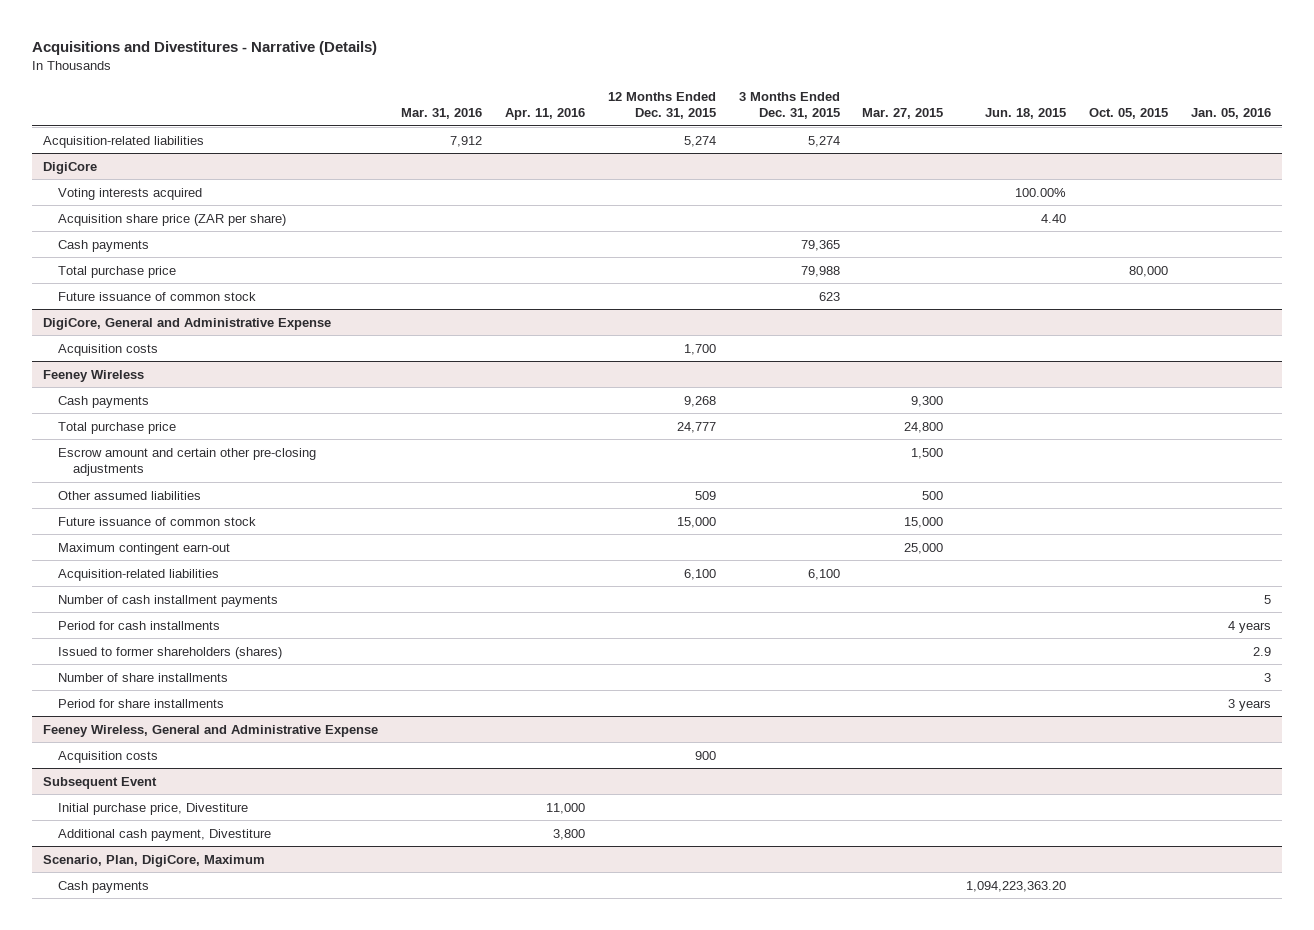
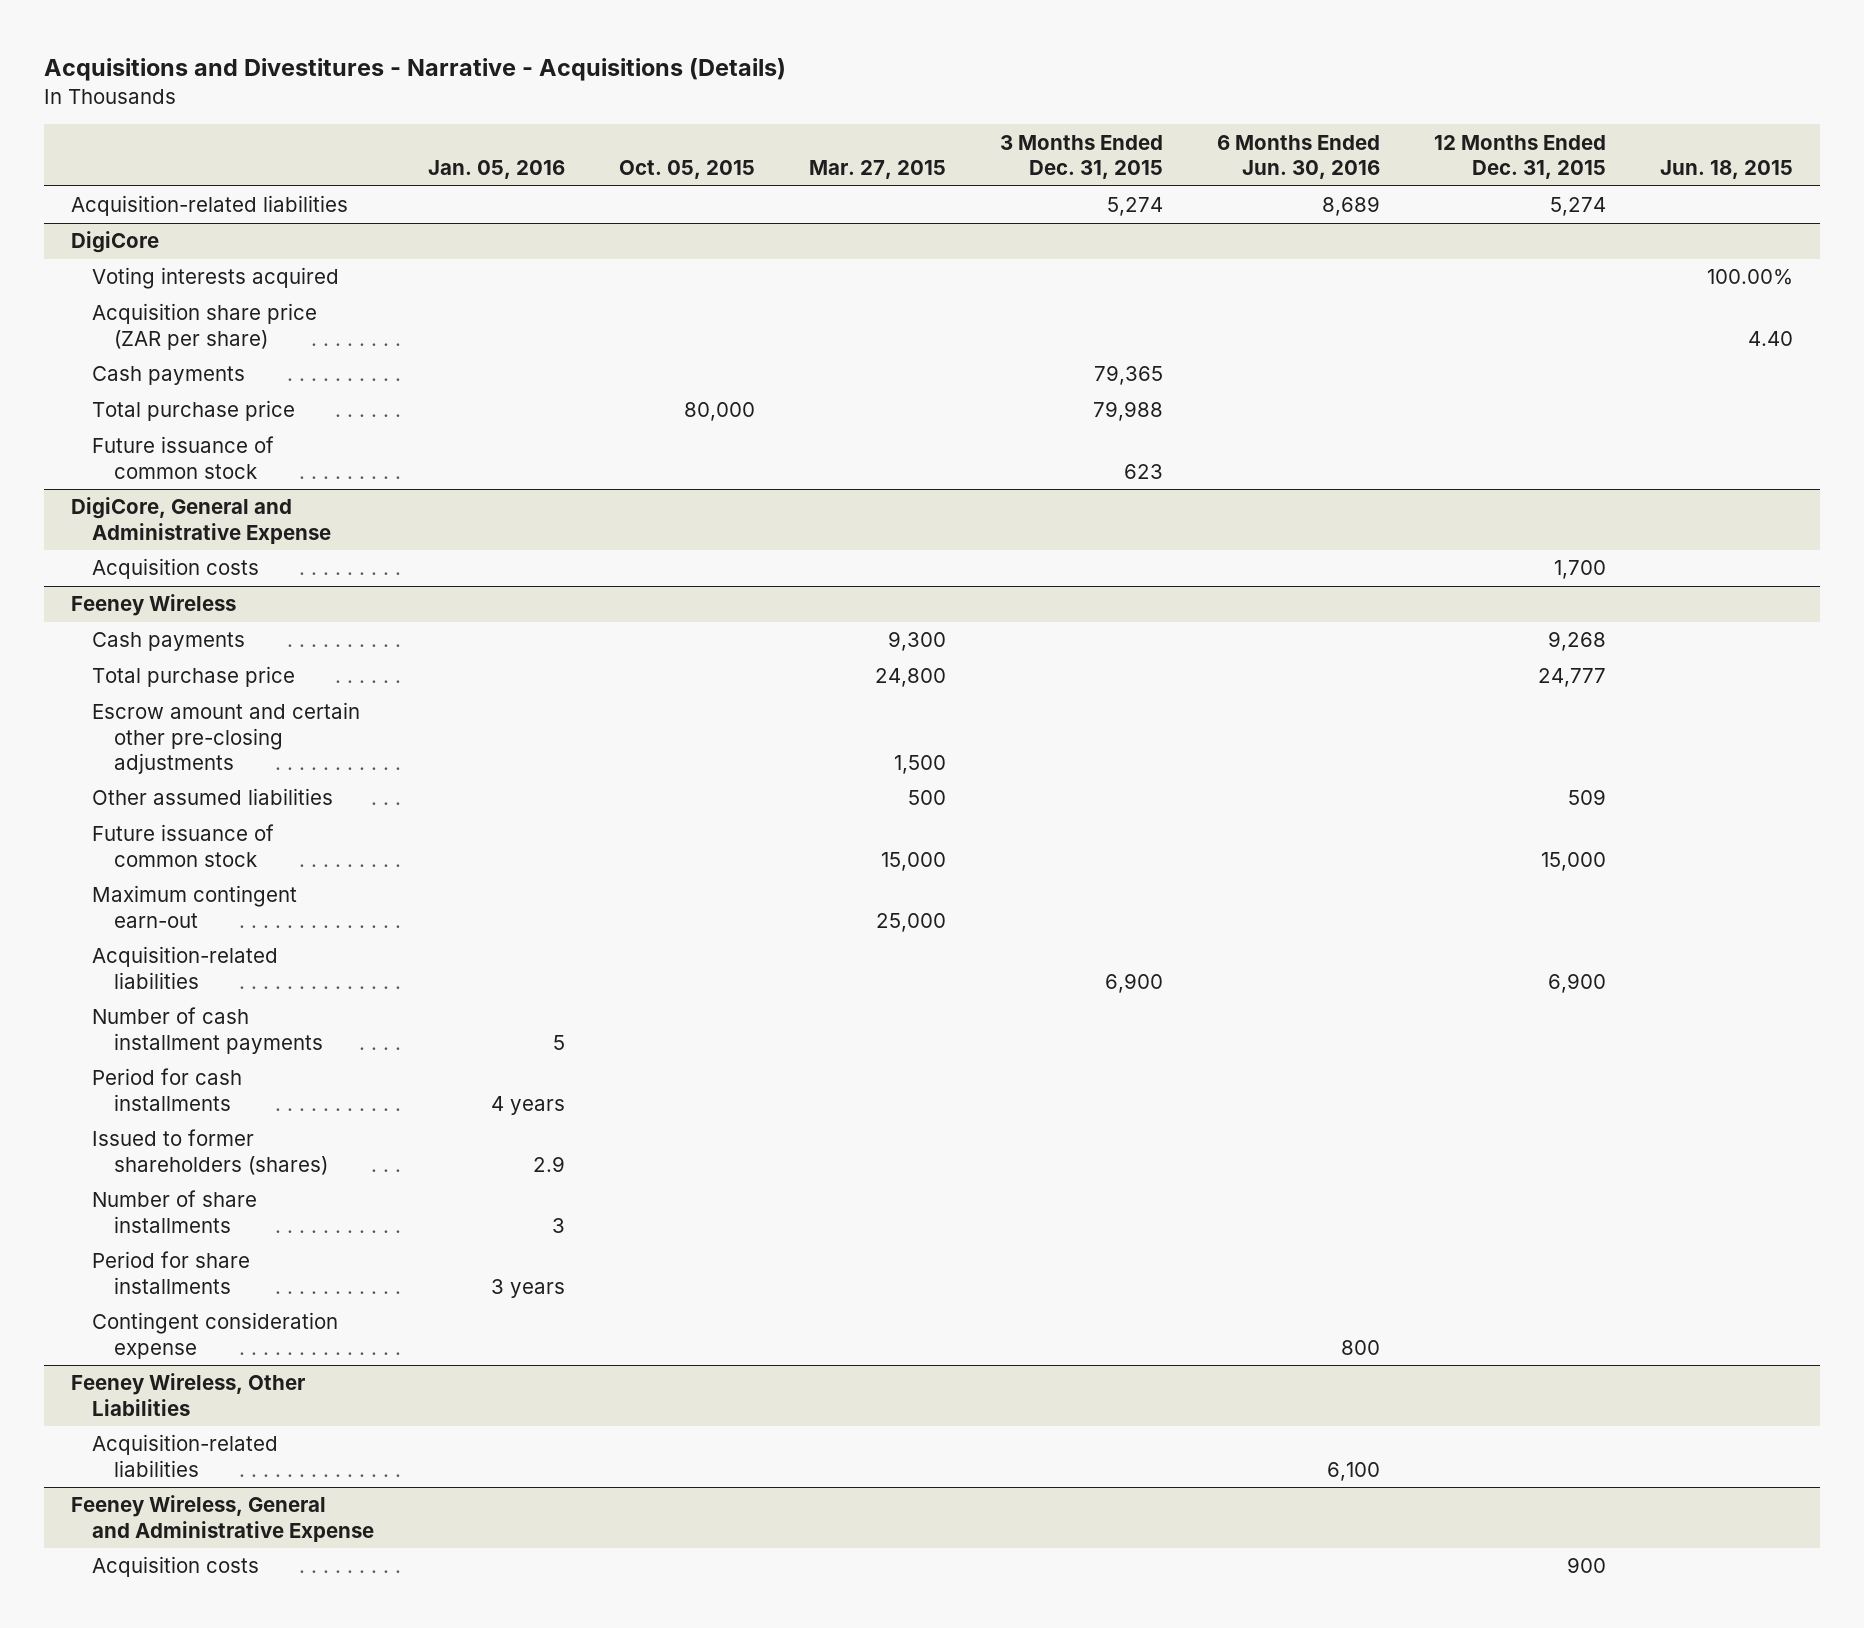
- Acquisitions and Divestitures - Narrative (Details)
+ Acquisitions and Divestitures - Narrative - Acquisitions (Details)
- | Mar. 31, 2016 | Apr. 11, 2016 | 12 Months Ended Dec. 31, 2015 | 3 Months Ended Dec. 31, 2015 | Mar. 27, 2015 | Jun. 18, 2015 | Oct. 05, 2015 | Jan. 05, 2016
+ | Jan. 05, 2016 | Oct. 05, 2015 | Mar. 27, 2015 | 3 Months Ended Dec. 31, 2015 | 6 Months Ended Jun. 30, 2016 | 12 Months Ended Dec. 31, 2015 | Jun. 18, 2015
@ Feeney Wireless
- Acquisition-related liabilities | | | 6,100 | 6,100 | | | |
+ Acquisition-related liabilities | | | | 6,900 | | 6,900 |
+ Contingent consideration expense | | | | | 800 | |
+ Feeney Wireless, Other Liabilities
+ Acquisition-related liabilities | | | | | 6,100 | |
- Subsequent Event
- Initial purchase price, Divestiture | | 11,000 | | | | | |
- Additional cash payment, Divestiture | | 3,800 | | | | | |
- Scenario, Plan, DigiCore, Maximum
- Cash payments | | | | | | 1,094,223,363.20 | |

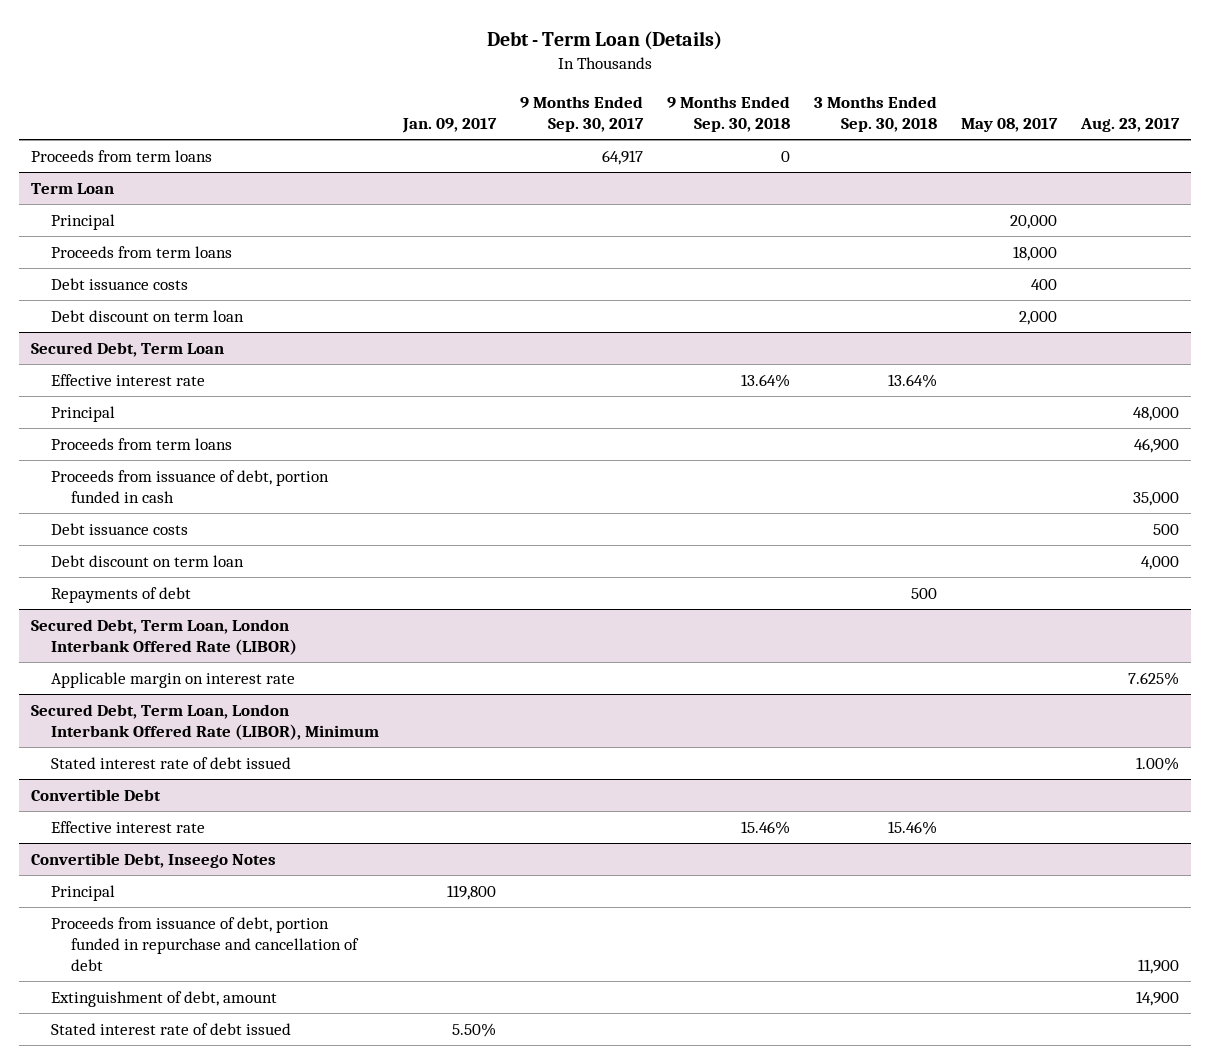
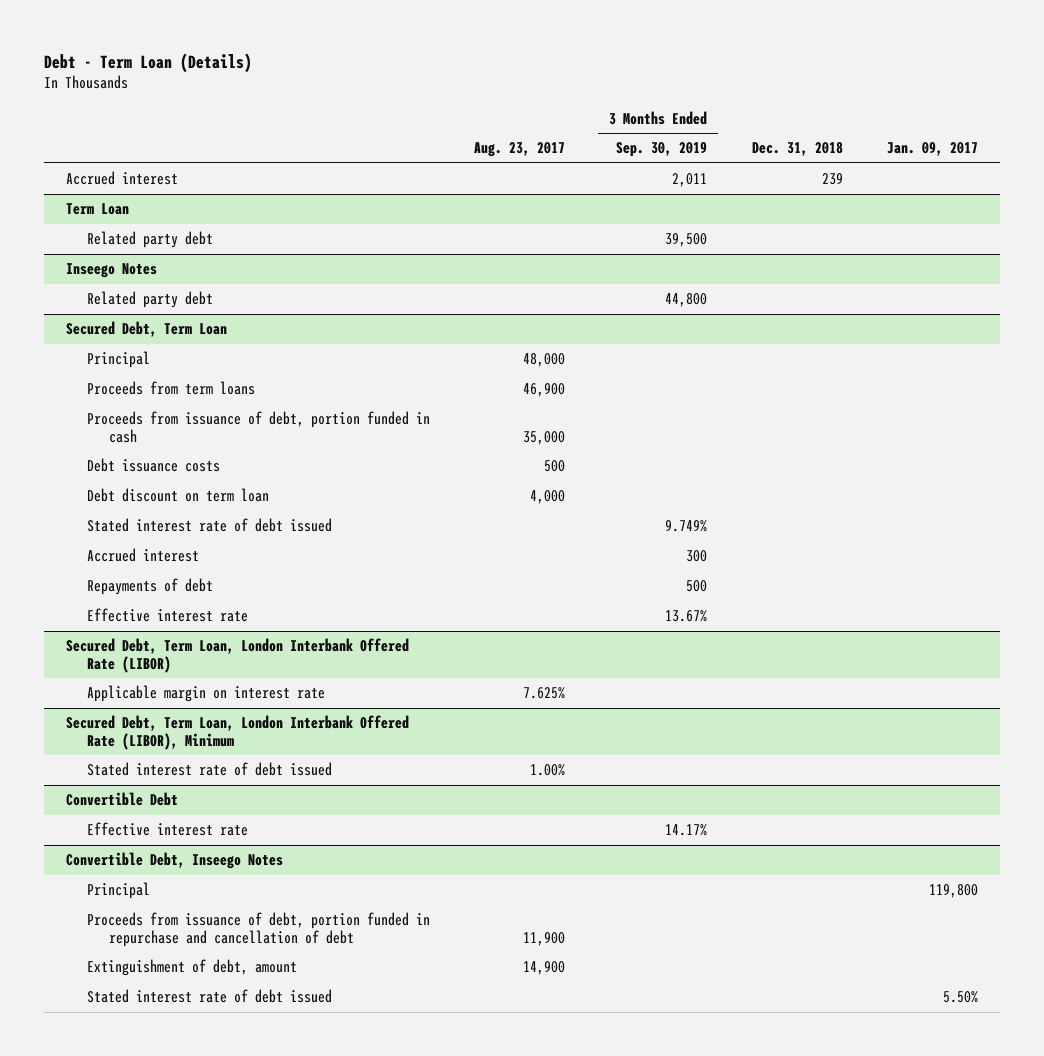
- | Jan. 09, 2017 | 9 Months Ended Sep. 30, 2017 | 9 Months Ended Sep. 30, 2018 | 3 Months Ended Sep. 30, 2018 | May 08, 2017 | Aug. 23, 2017
+ | Aug. 23, 2017 | 3 Months Ended Sep. 30, 2019 | Dec. 31, 2018 | Jan. 09, 2017
- Proceeds from term loans | | 64,917 | 0 | | |
+ Accrued interest | | 2,011 | 239 |
@ Term Loan
- Principal | | | | | 20,000 |
- Proceeds from term loans | | | | | 18,000 |
- Debt issuance costs | | | | | 400 |
- Debt discount on term loan | | | | | 2,000 |
+ Related party debt | | 39,500 | |
+ Inseego Notes
+ Related party debt | | 44,800 | |
@ Secured Debt, Term Loan
+ Stated interest rate of debt issued | | 9.749% | |
+ Accrued interest | | 300 | |
moved down: Effective interest rate | | 13.67% | |

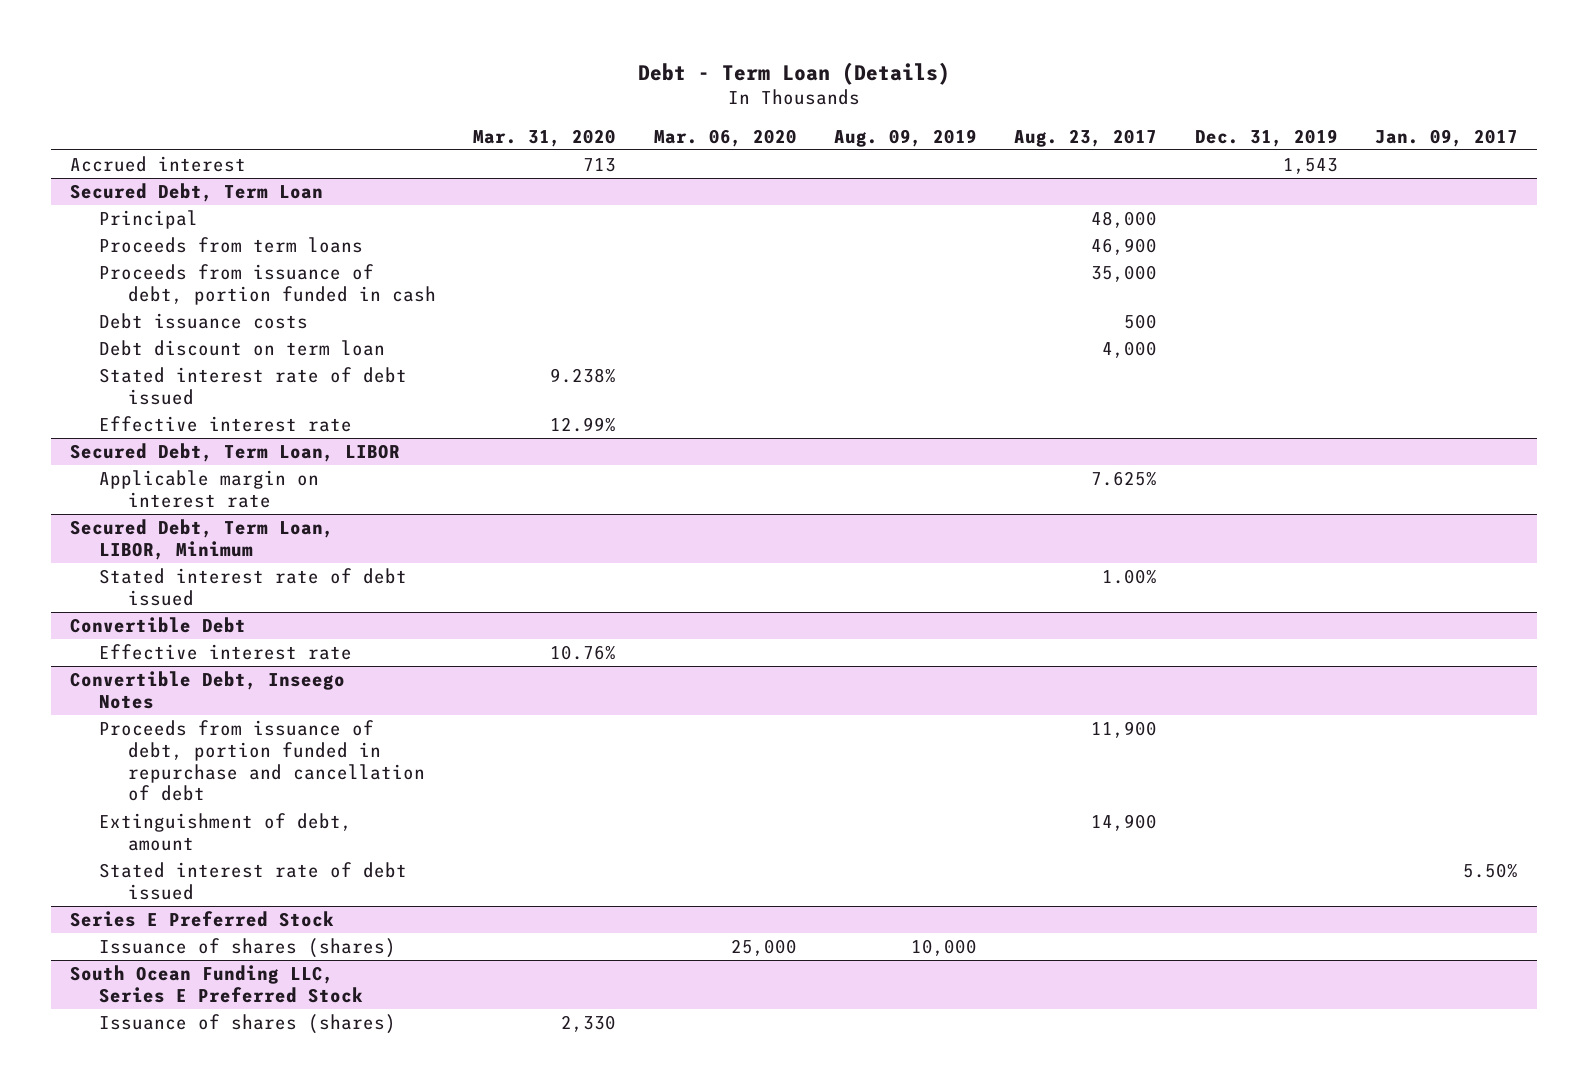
- | Aug. 23, 2017 | 3 Months Ended Sep. 30, 2019 | Dec. 31, 2018 | Jan. 09, 2017
+ | Mar. 31, 2020 | Mar. 06, 2020 | Aug. 09, 2019 | Aug. 23, 2017 | Dec. 31, 2019 | Jan. 09, 2017
- Term Loan
- Related party debt | | 39,500 | |
- Inseego Notes
- Related party debt | | 44,800 | |
@ Secured Debt, Term Loan
- Accrued interest | | 300 | |
- Repayments of debt | | 500 | |
- Secured Debt, Term Loan, London Interbank Offered Rate (LIBOR)
+ Secured Debt, Term Loan, LIBOR
- Secured Debt, Term Loan, London Interbank Offered Rate (LIBOR), Minimum
+ Secured Debt, Term Loan, LIBOR, Minimum
@ Convertible Debt, Inseego Notes
- Principal | | | | 119,800
+ Series E Preferred Stock
+ Issuance of shares (shares) | | 25,000 | 10,000 | | |
+ South Ocean Funding LLC, Series E Preferred Stock
+ Issuance of shares (shares) | 2,330 | | | | |

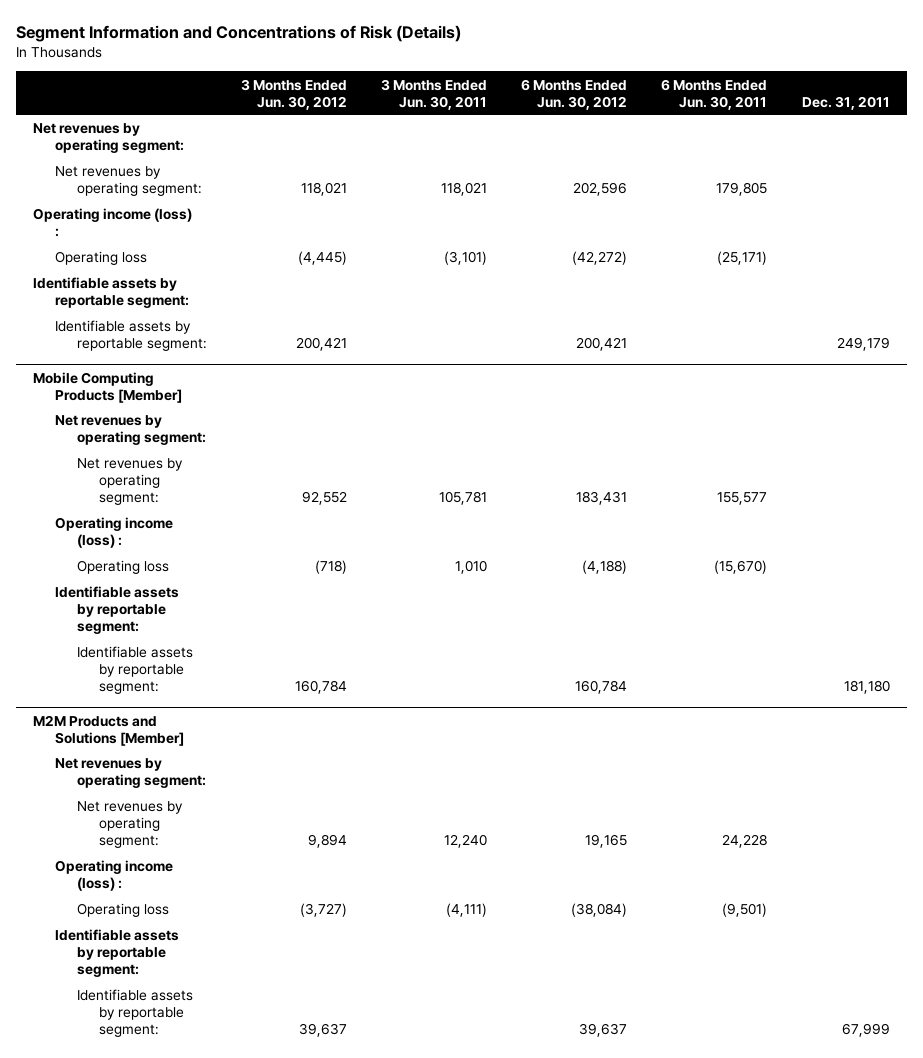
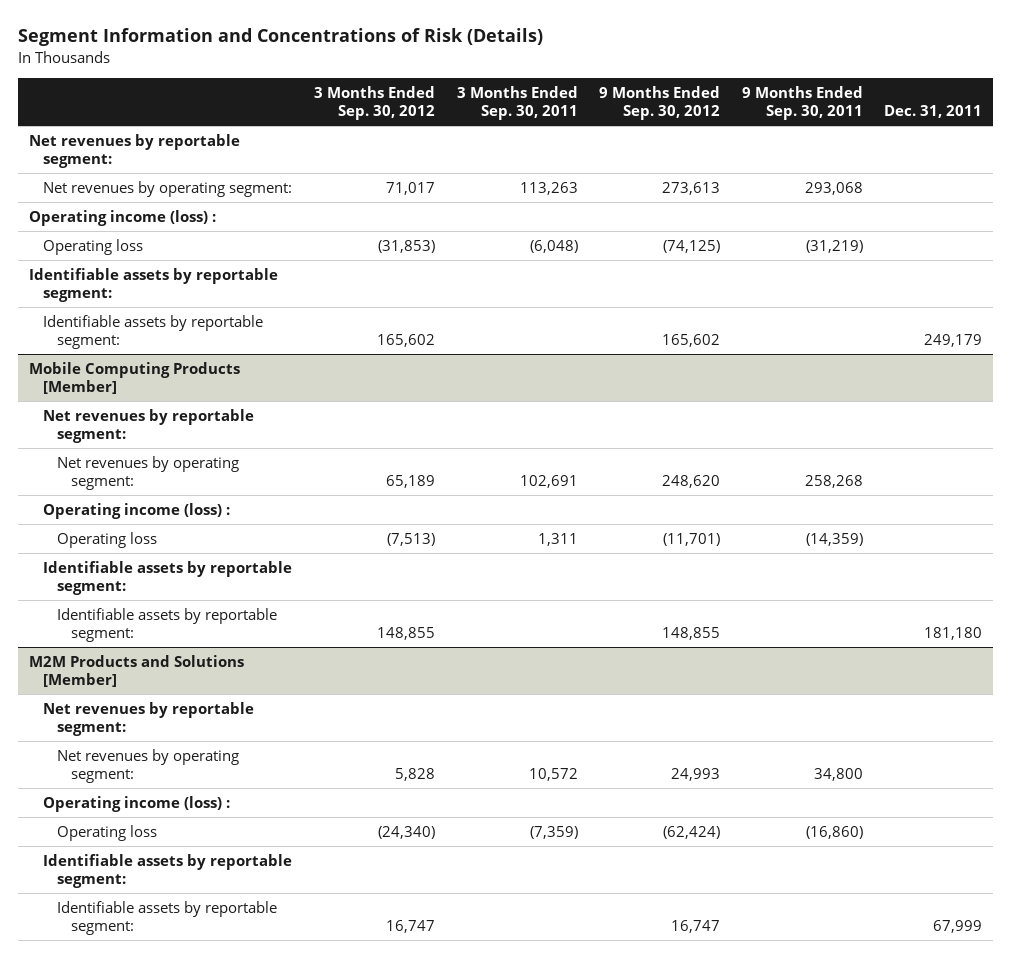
- | 3 Months Ended Jun. 30, 2012 | 3 Months Ended Jun. 30, 2011 | 6 Months Ended Jun. 30, 2012 | 6 Months Ended Jun. 30, 2011 | Dec. 31, 2011
+ | 3 Months Ended Sep. 30, 2012 | 3 Months Ended Sep. 30, 2011 | 9 Months Ended Sep. 30, 2012 | 9 Months Ended Sep. 30, 2011 | Dec. 31, 2011
- Net revenues by operating segment:
+ Net revenues by reportable segment:
@ Mobile Computing Products [Member]
- Net revenues by operating segment:
+ Net revenues by reportable segment:
@ M2M Products and Solutions [Member]
- Net revenues by operating segment:
+ Net revenues by reportable segment:

